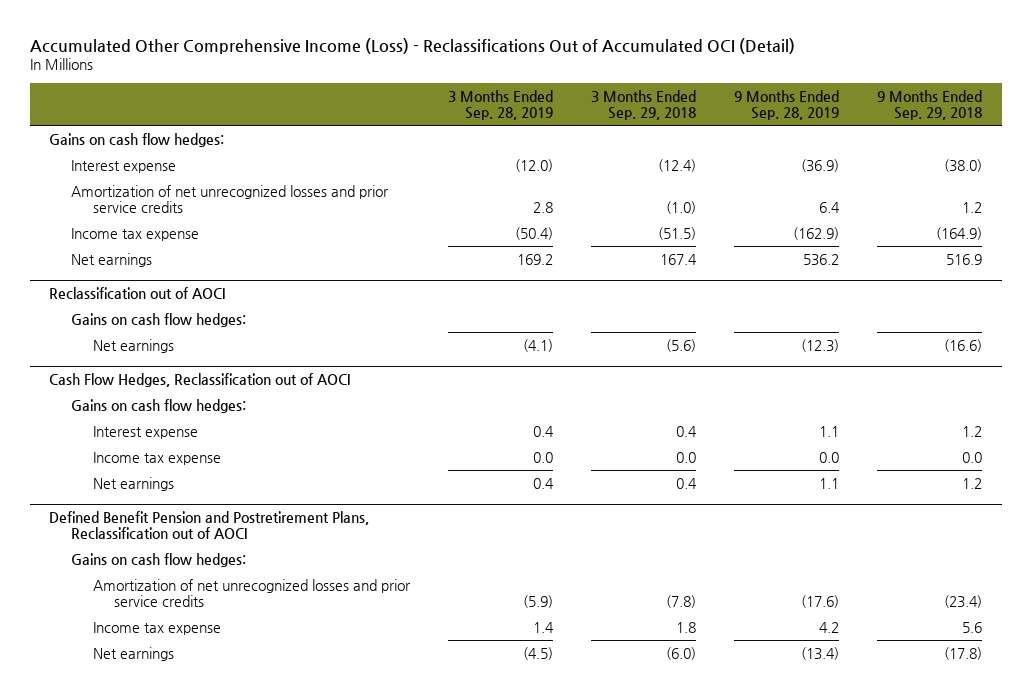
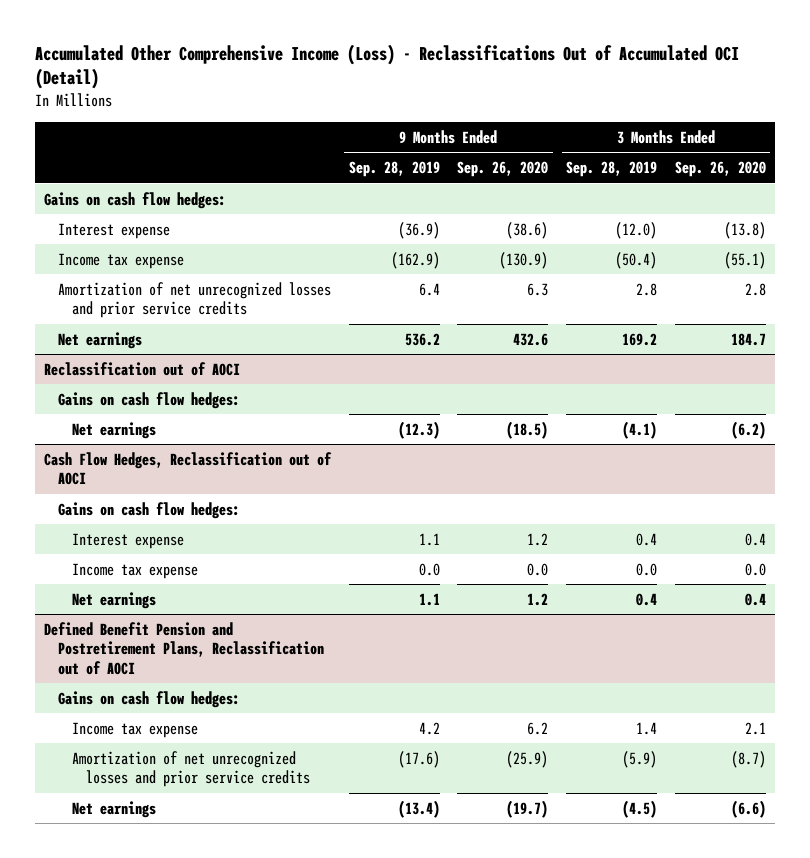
- | 3 Months Ended Sep. 28, 2019 | 3 Months Ended Sep. 29, 2018 | 9 Months Ended Sep. 28, 2019 | 9 Months Ended Sep. 29, 2018
+ | 9 Months Ended Sep. 28, 2019 | 9 Months Ended Sep. 26, 2020 | 3 Months Ended Sep. 28, 2019 | 3 Months Ended Sep. 26, 2020
moved down: Amortization of net unrecognized losses and prior service credits | 6.4 | 6.3 | 2.8 | 2.8
@ Defined Benefit Pension and Postretirement Plans, Reclassification out of AOCI
moved down: Amortization of net unrecognized losses and prior service credits | (17.6) | (25.9) | (5.9) | (8.7)

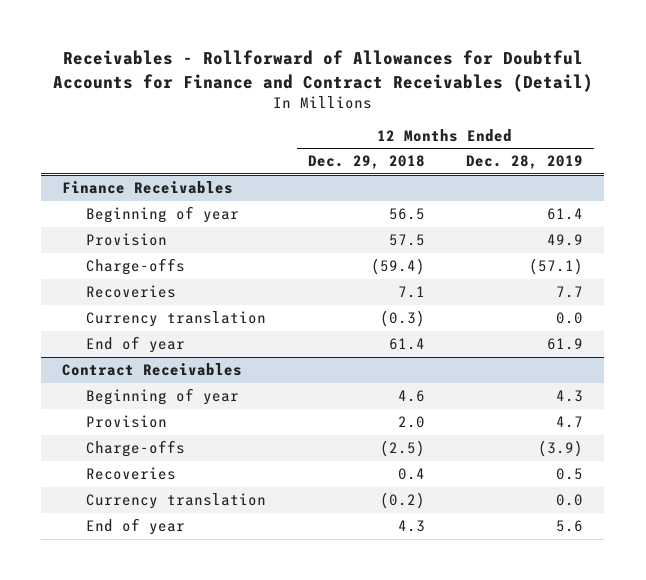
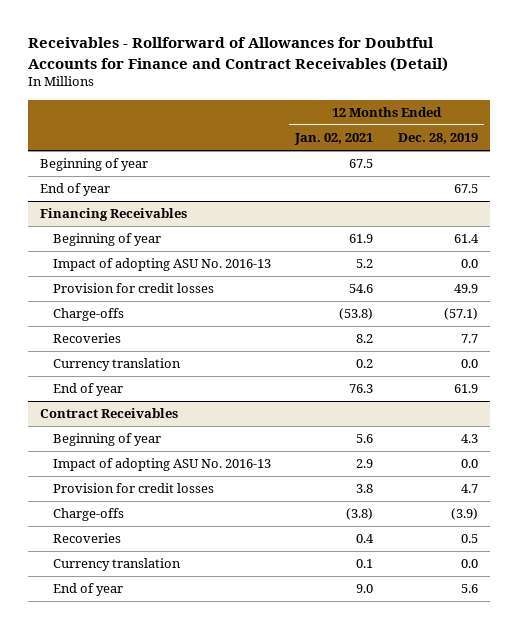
- | 12 Months Ended Dec. 29, 2018 | 12 Months Ended Dec. 28, 2019
+ | 12 Months Ended Jan. 02, 2021 | 12 Months Ended Dec. 28, 2019
- Finance Receivables
+ Beginning of year | 67.5 |
+ End of year | | 67.5
+ Financing Receivables
- Provision | 57.5 | 49.9
+ Impact of adopting ASU No. 2016-13 | 5.2 | 0.0
+ Provision for credit losses | 54.6 | 49.9
@ Contract Receivables
- Provision | 2.0 | 4.7
+ Impact of adopting ASU No. 2016-13 | 2.9 | 0.0
+ Provision for credit losses | 3.8 | 4.7

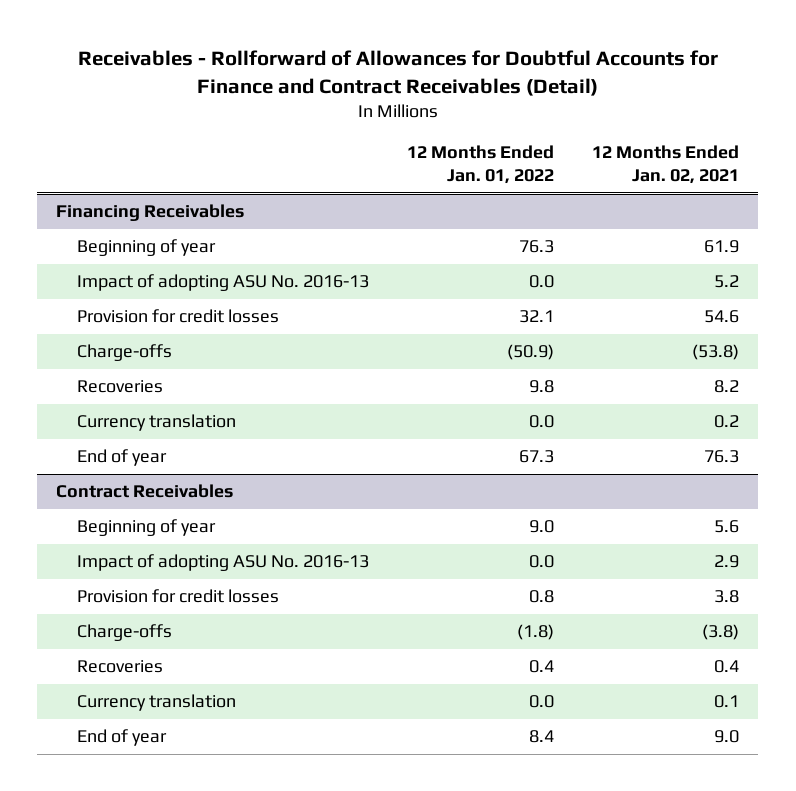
- | 12 Months Ended Jan. 02, 2021 | 12 Months Ended Dec. 28, 2019
+ | 12 Months Ended Jan. 01, 2022 | 12 Months Ended Jan. 02, 2021
- Beginning of year | 67.5 |
- End of year | | 67.5

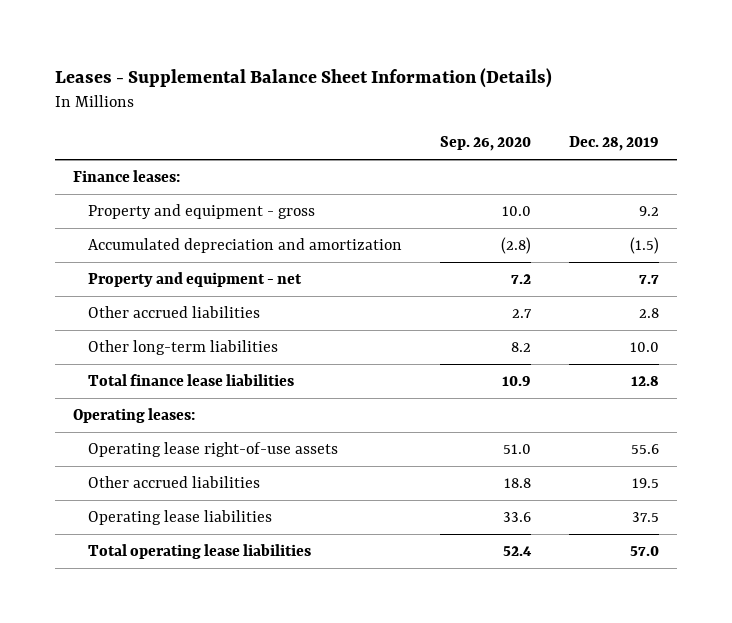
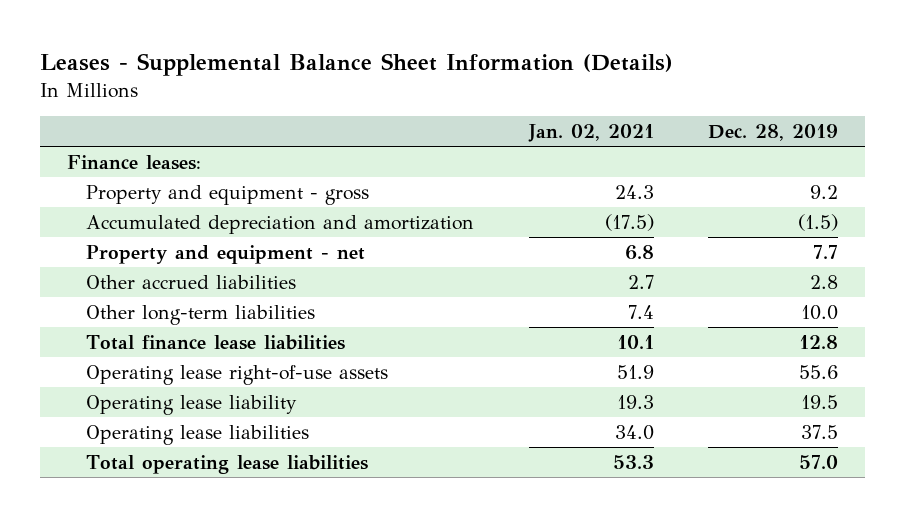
- | Sep. 26, 2020 | Dec. 28, 2019
+ | Jan. 02, 2021 | Dec. 28, 2019
- Operating leases:
- Other accrued liabilities | 18.8 | 19.5
+ Operating lease liability | 19.3 | 19.5

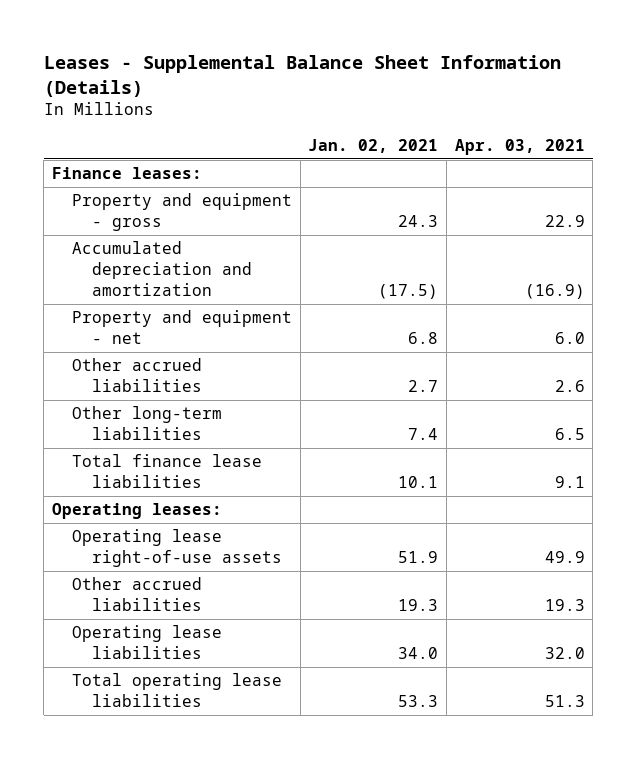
- | Jan. 02, 2021 | Dec. 28, 2019
+ | Jan. 02, 2021 | Apr. 03, 2021
+ Operating leases:
- Operating lease liability | 19.3 | 19.5
+ Other accrued liabilities | 19.3 | 19.3

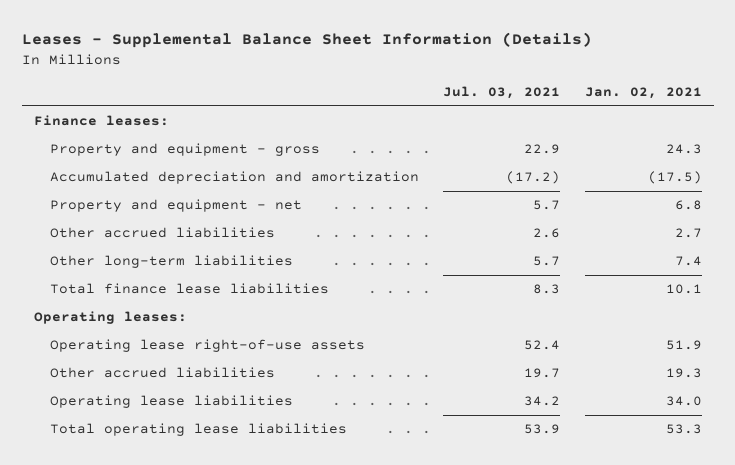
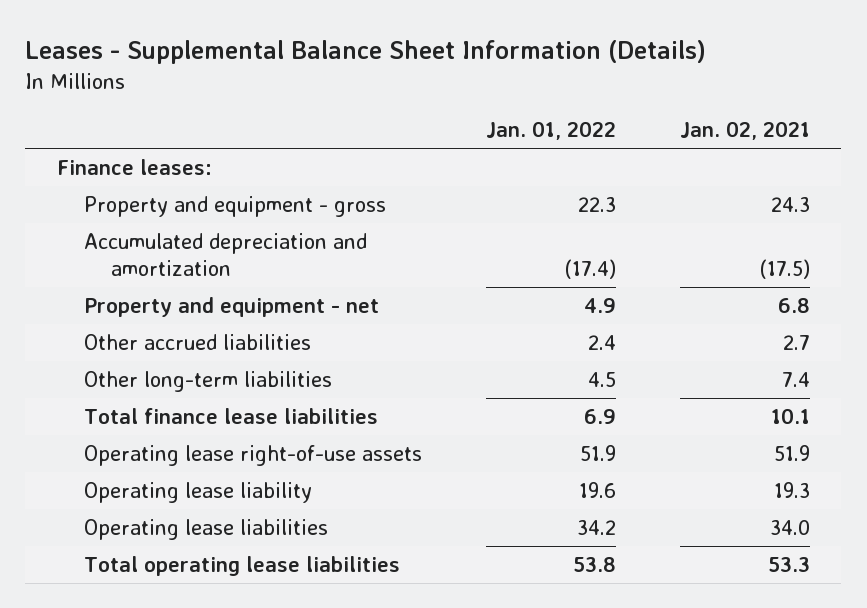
- | Jul. 03, 2021 | Jan. 02, 2021
+ | Jan. 01, 2022 | Jan. 02, 2021
- Operating leases:
- Other accrued liabilities | 19.7 | 19.3
+ Operating lease liability | 19.6 | 19.3

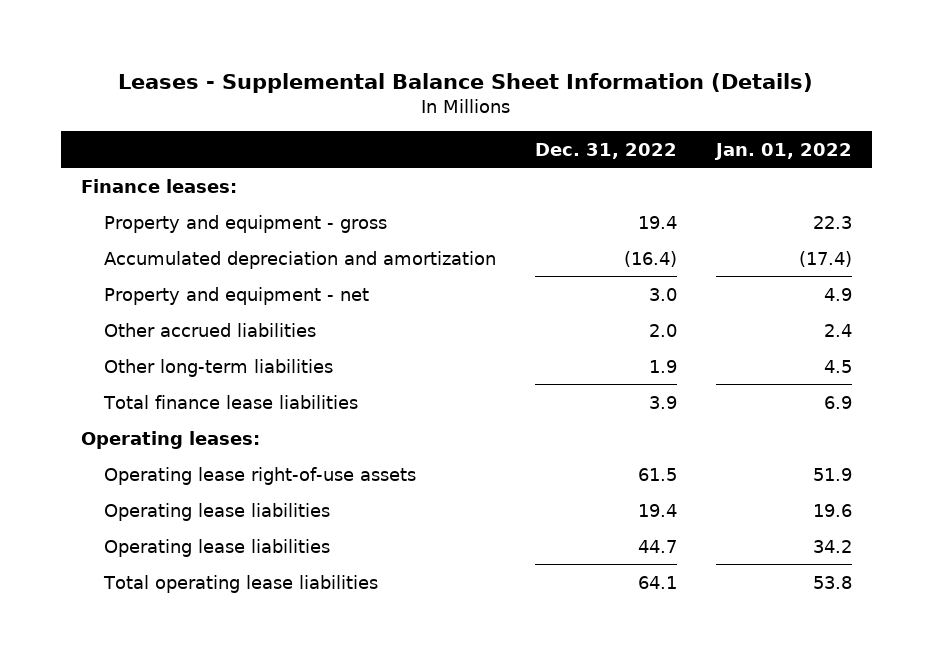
- | Jan. 01, 2022 | Jan. 02, 2021
+ | Dec. 31, 2022 | Jan. 01, 2022
+ Operating leases:
- Operating lease liability | 19.6 | 19.3
+ Operating lease liabilities | 19.4 | 19.6

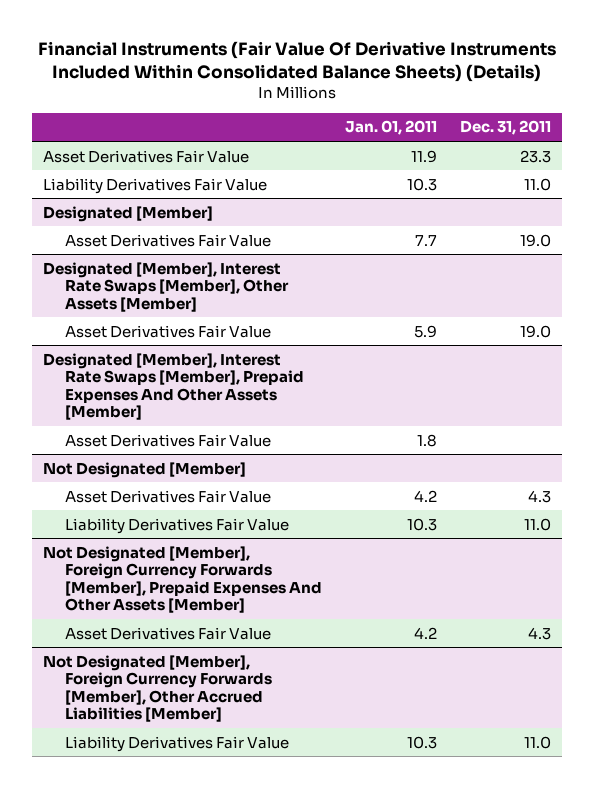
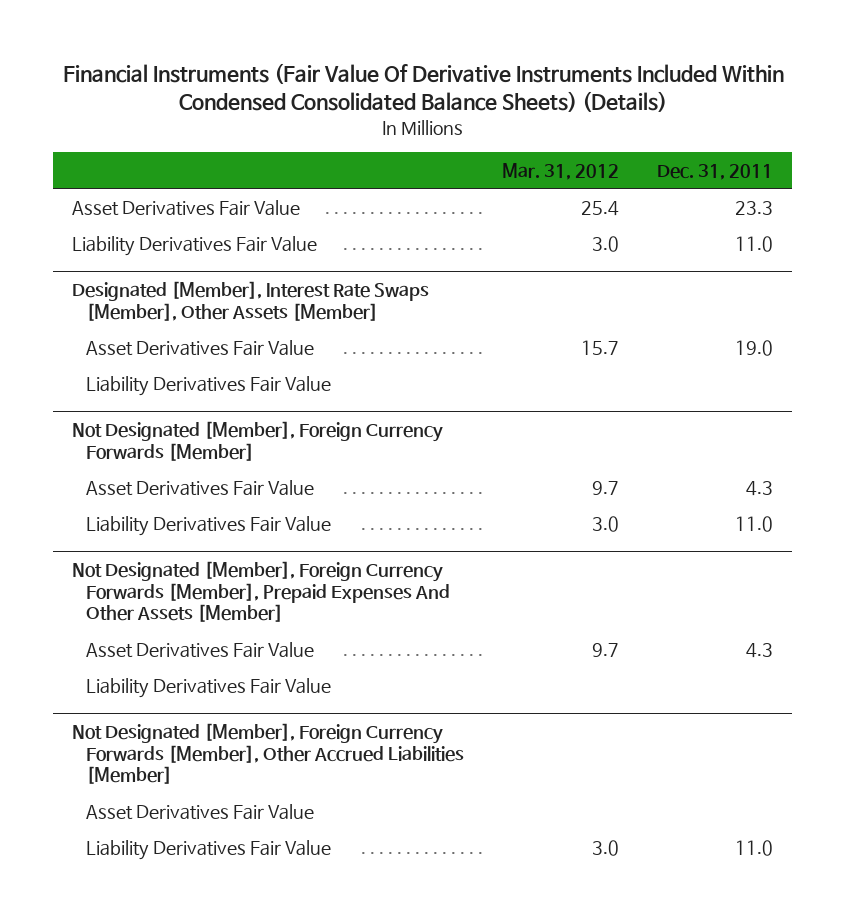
- Financial Instruments (Fair Value Of Derivative Instruments Included Within Consolidated Balance Sheets) (Details)
+ Financial Instruments (Fair Value Of Derivative Instruments Included Within Condensed Consolidated Balance Sheets) (Details)
- | Jan. 01, 2011 | Dec. 31, 2011
+ | Mar. 31, 2012 | Dec. 31, 2011
- Designated [Member]
- Asset Derivatives Fair Value | 7.7 | 19.0
- Designated [Member], Interest Rate Swaps [Member], Prepaid Expenses And Other Assets [Member]
- Asset Derivatives Fair Value | 1.8 |
- Not Designated [Member]
@ Designated [Member], Interest Rate Swaps [Member], Other Assets [Member]
+ Liability Derivatives Fair Value
+ Not Designated [Member], Foreign Currency Forwards [Member]
@ Not Designated [Member], Foreign Currency Forwards [Member], Prepaid Expenses And Other Assets [Member]
+ Liability Derivatives Fair Value
@ Not Designated [Member], Foreign Currency Forwards [Member], Other Accrued Liabilities [Member]
+ Asset Derivatives Fair Value

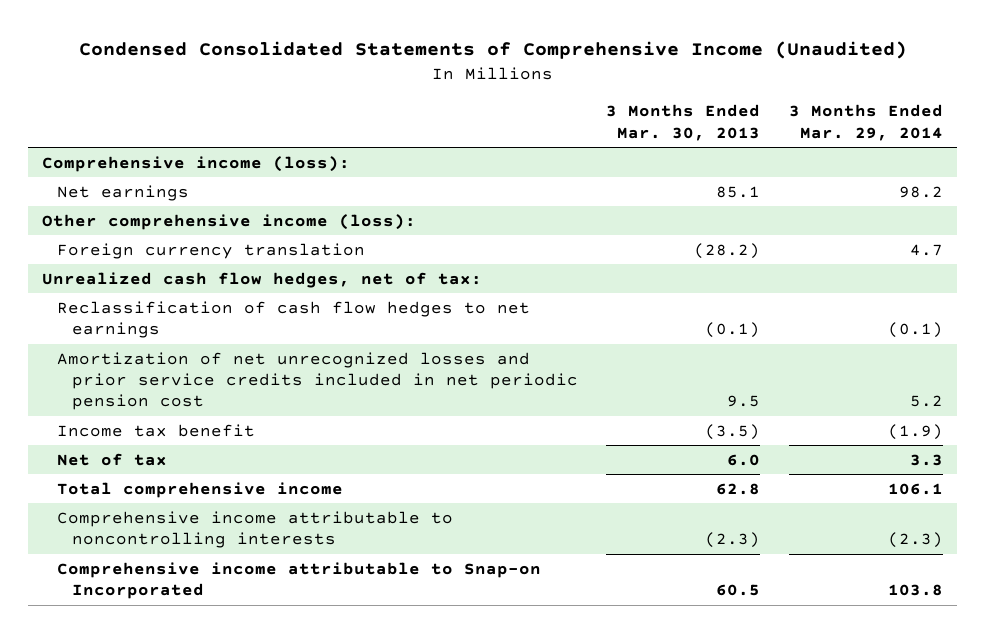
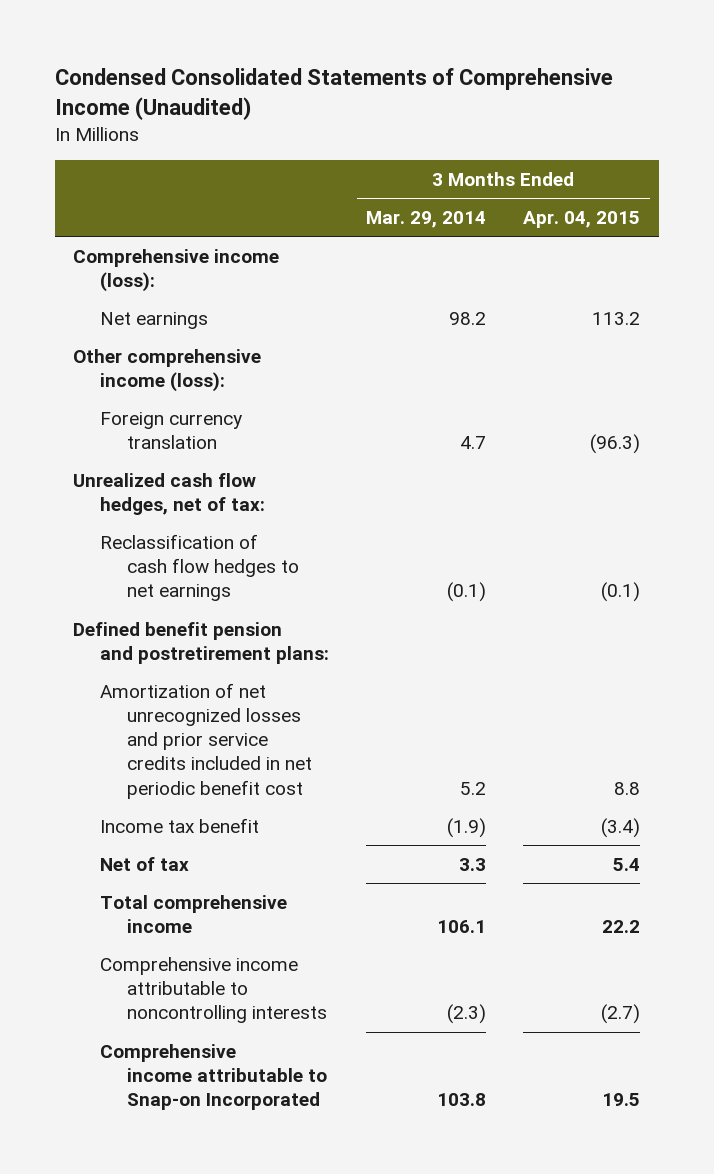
- | 3 Months Ended Mar. 30, 2013 | 3 Months Ended Mar. 29, 2014
+ | 3 Months Ended Mar. 29, 2014 | 3 Months Ended Apr. 04, 2015
- Amortization of net unrecognized losses and prior service credits included in net periodic pension cost | 9.5 | 5.2
+ Defined benefit pension and postretirement plans:
+ Amortization of net unrecognized losses and prior service credits included in net periodic benefit cost | 5.2 | 8.8

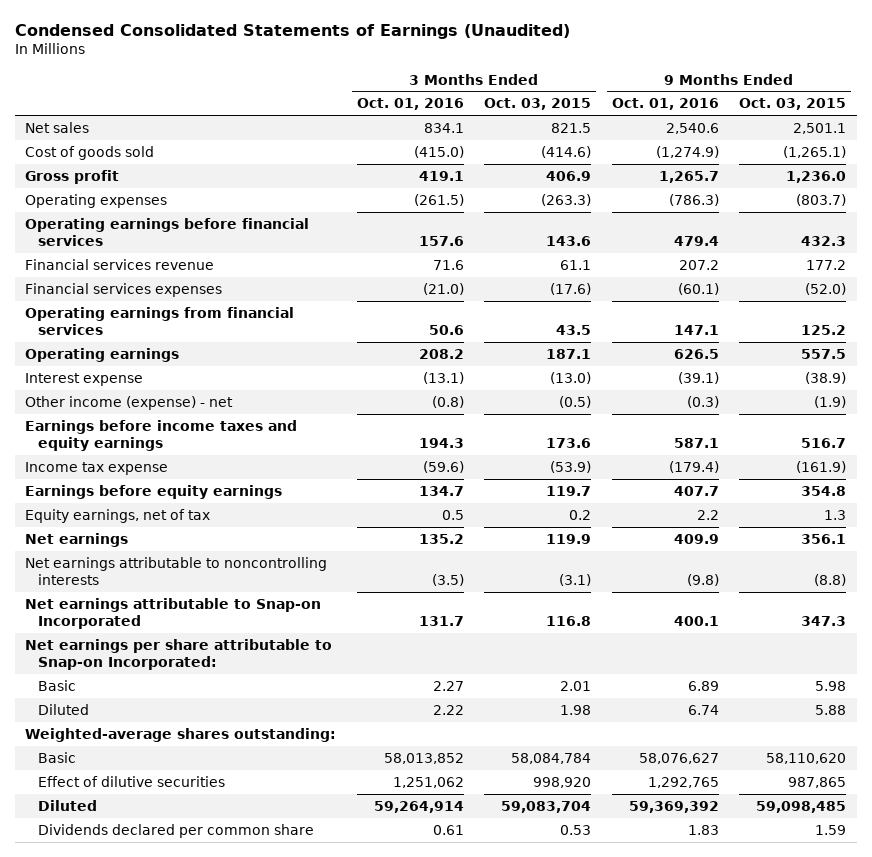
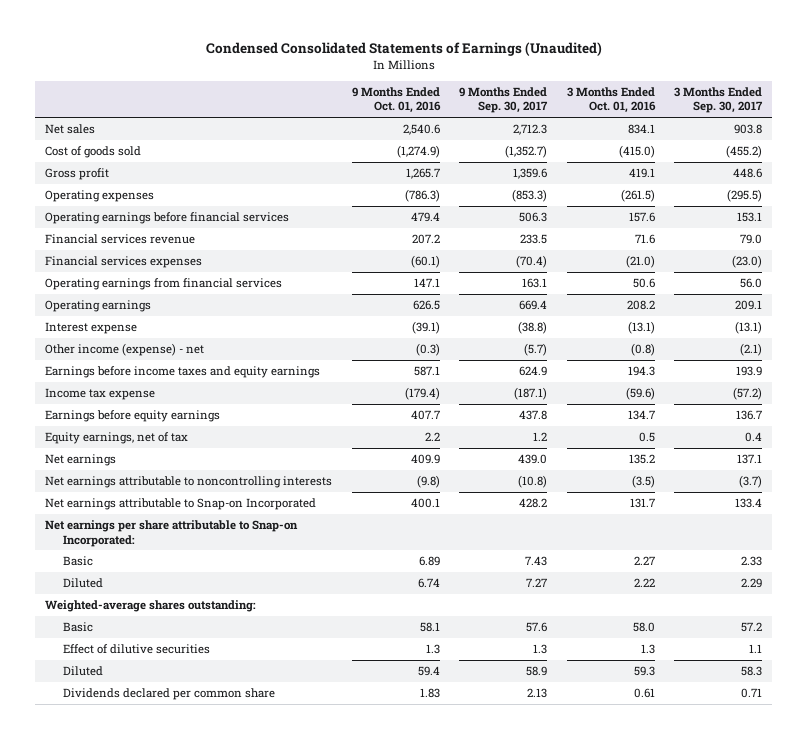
- | 3 Months Ended Oct. 01, 2016 | 3 Months Ended Oct. 03, 2015 | 9 Months Ended Oct. 01, 2016 | 9 Months Ended Oct. 03, 2015
+ | 9 Months Ended Oct. 01, 2016 | 9 Months Ended Sep. 30, 2017 | 3 Months Ended Oct. 01, 2016 | 3 Months Ended Sep. 30, 2017
- Basic | 58,013,852 | 58,084,784 | 58,076,627 | 58,110,620
- Effect of dilutive securities | 1,251,062 | 998,920 | 1,292,765 | 987,865
- Diluted | 59,264,914 | 59,083,704 | 59,369,392 | 59,098,485
+ Basic | 58.1 | 57.6 | 58.0 | 57.2
+ Effect of dilutive securities | 1.3 | 1.3 | 1.3 | 1.1
+ Diluted | 59.4 | 58.9 | 59.3 | 58.3

